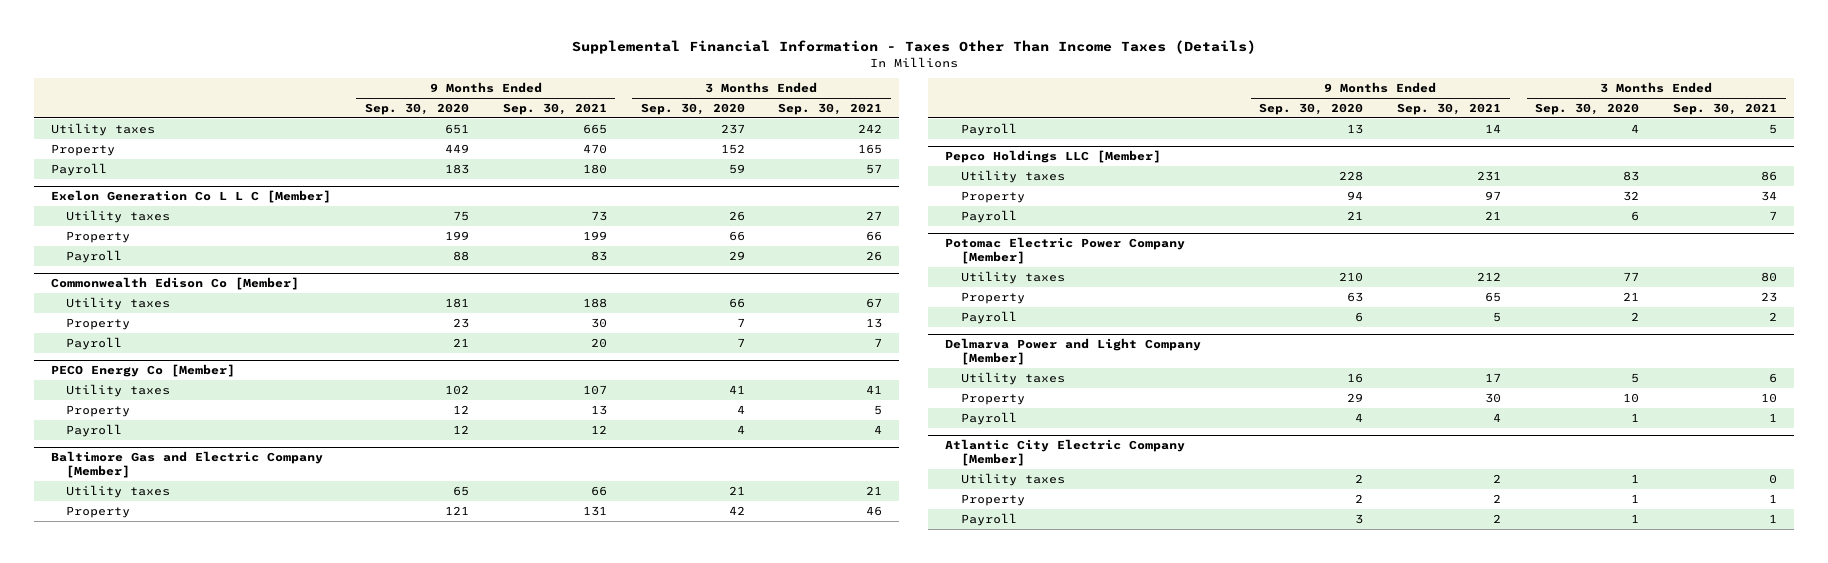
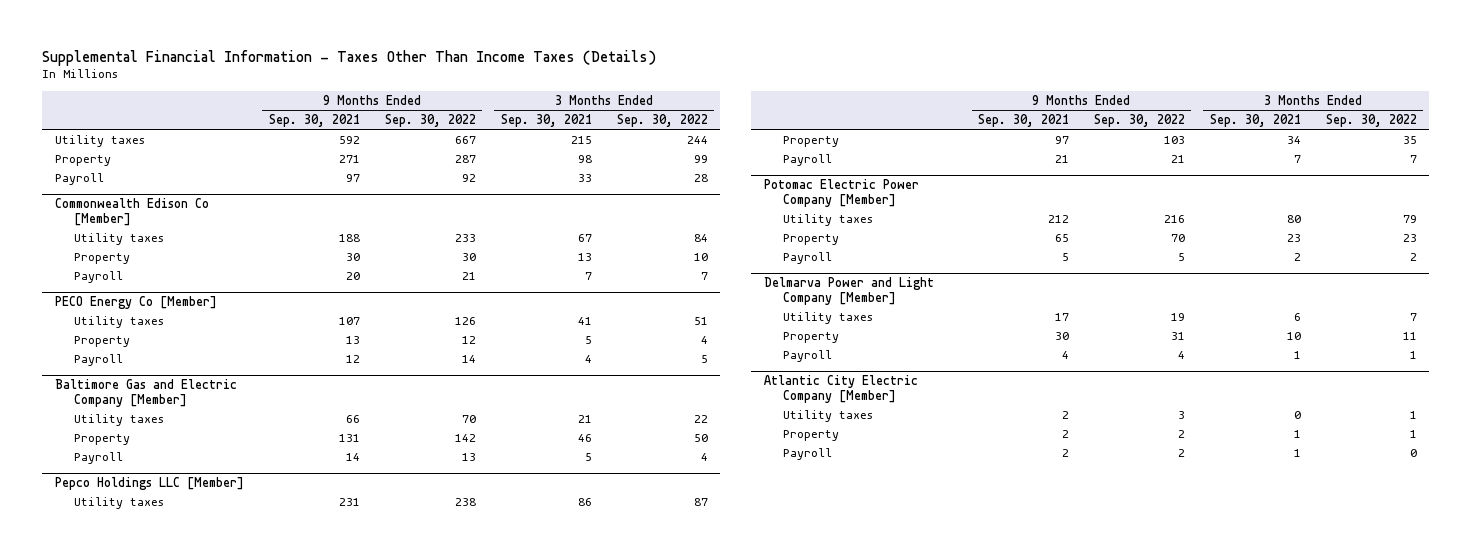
- | 9 Months Ended Sep. 30, 2020 | 9 Months Ended Sep. 30, 2021 | 3 Months Ended Sep. 30, 2020 | 3 Months Ended Sep. 30, 2021
+ | 9 Months Ended Sep. 30, 2021 | 9 Months Ended Sep. 30, 2022 | 3 Months Ended Sep. 30, 2021 | 3 Months Ended Sep. 30, 2022
- Utility taxes | 651 | 665 | 237 | 242
- Property | 449 | 470 | 152 | 165
- Payroll | 183 | 180 | 59 | 57
- Exelon Generation Co L L C [Member]
- Utility taxes | 75 | 73 | 26 | 27
- Property | 199 | 199 | 66 | 66
- Payroll | 88 | 83 | 29 | 26
+ Utility taxes | 592 | 667 | 215 | 244
+ Property | 271 | 287 | 98 | 99
+ Payroll | 97 | 92 | 33 | 28

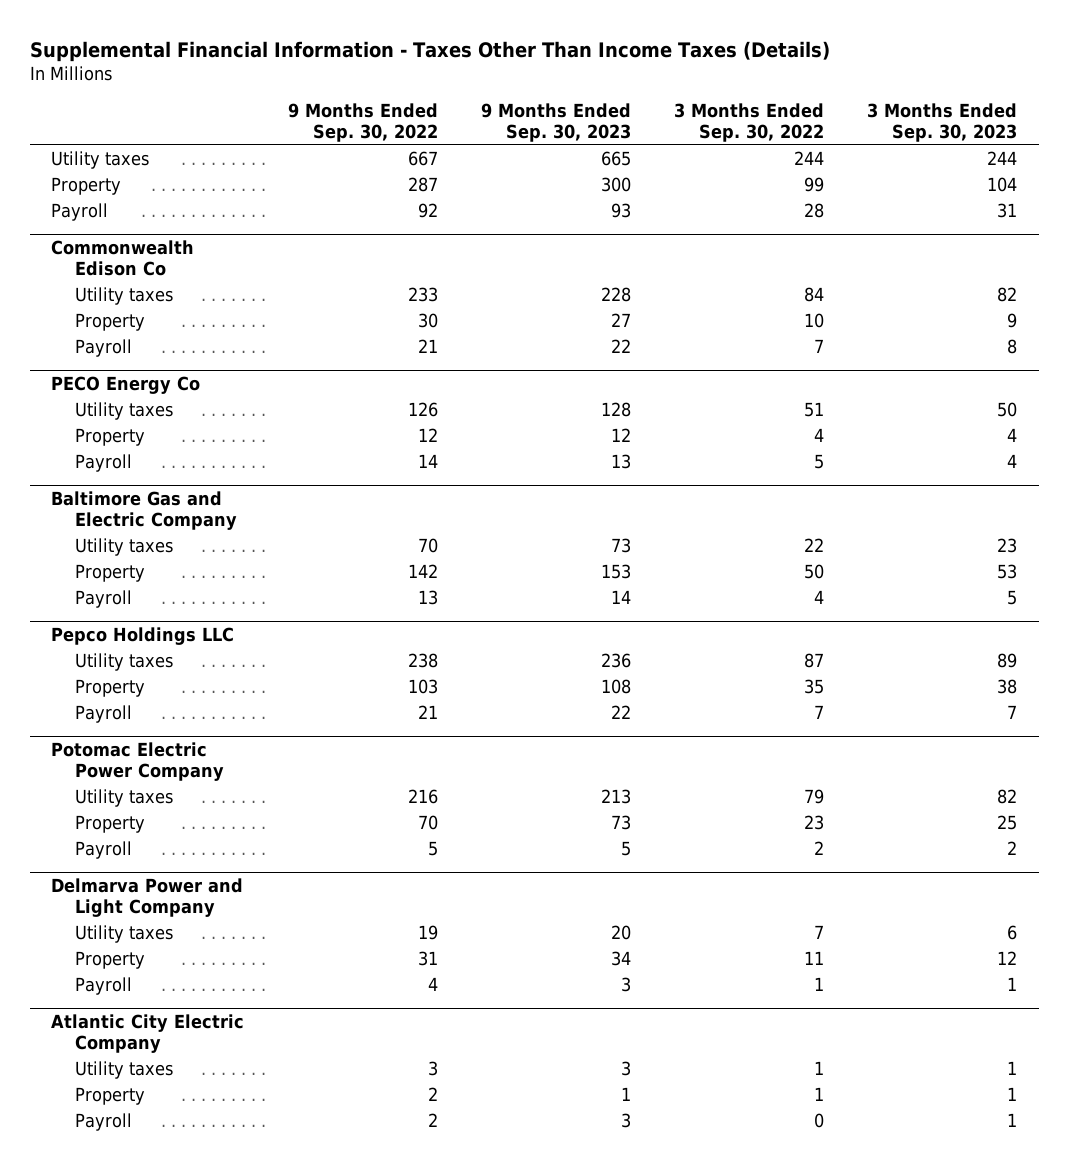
- | 9 Months Ended Sep. 30, 2021 | 9 Months Ended Sep. 30, 2022 | 3 Months Ended Sep. 30, 2021 | 3 Months Ended Sep. 30, 2022
+ | 9 Months Ended Sep. 30, 2022 | 9 Months Ended Sep. 30, 2023 | 3 Months Ended Sep. 30, 2022 | 3 Months Ended Sep. 30, 2023
- Commonwealth Edison Co [Member]
+ Commonwealth Edison Co
- PECO Energy Co [Member]
+ PECO Energy Co
- Baltimore Gas and Electric Company [Member]
+ Baltimore Gas and Electric Company
- Pepco Holdings LLC [Member]
+ Pepco Holdings LLC
- Potomac Electric Power Company [Member]
+ Potomac Electric Power Company
- Delmarva Power and Light Company [Member]
+ Delmarva Power and Light Company
- Atlantic City Electric Company [Member]
+ Atlantic City Electric Company

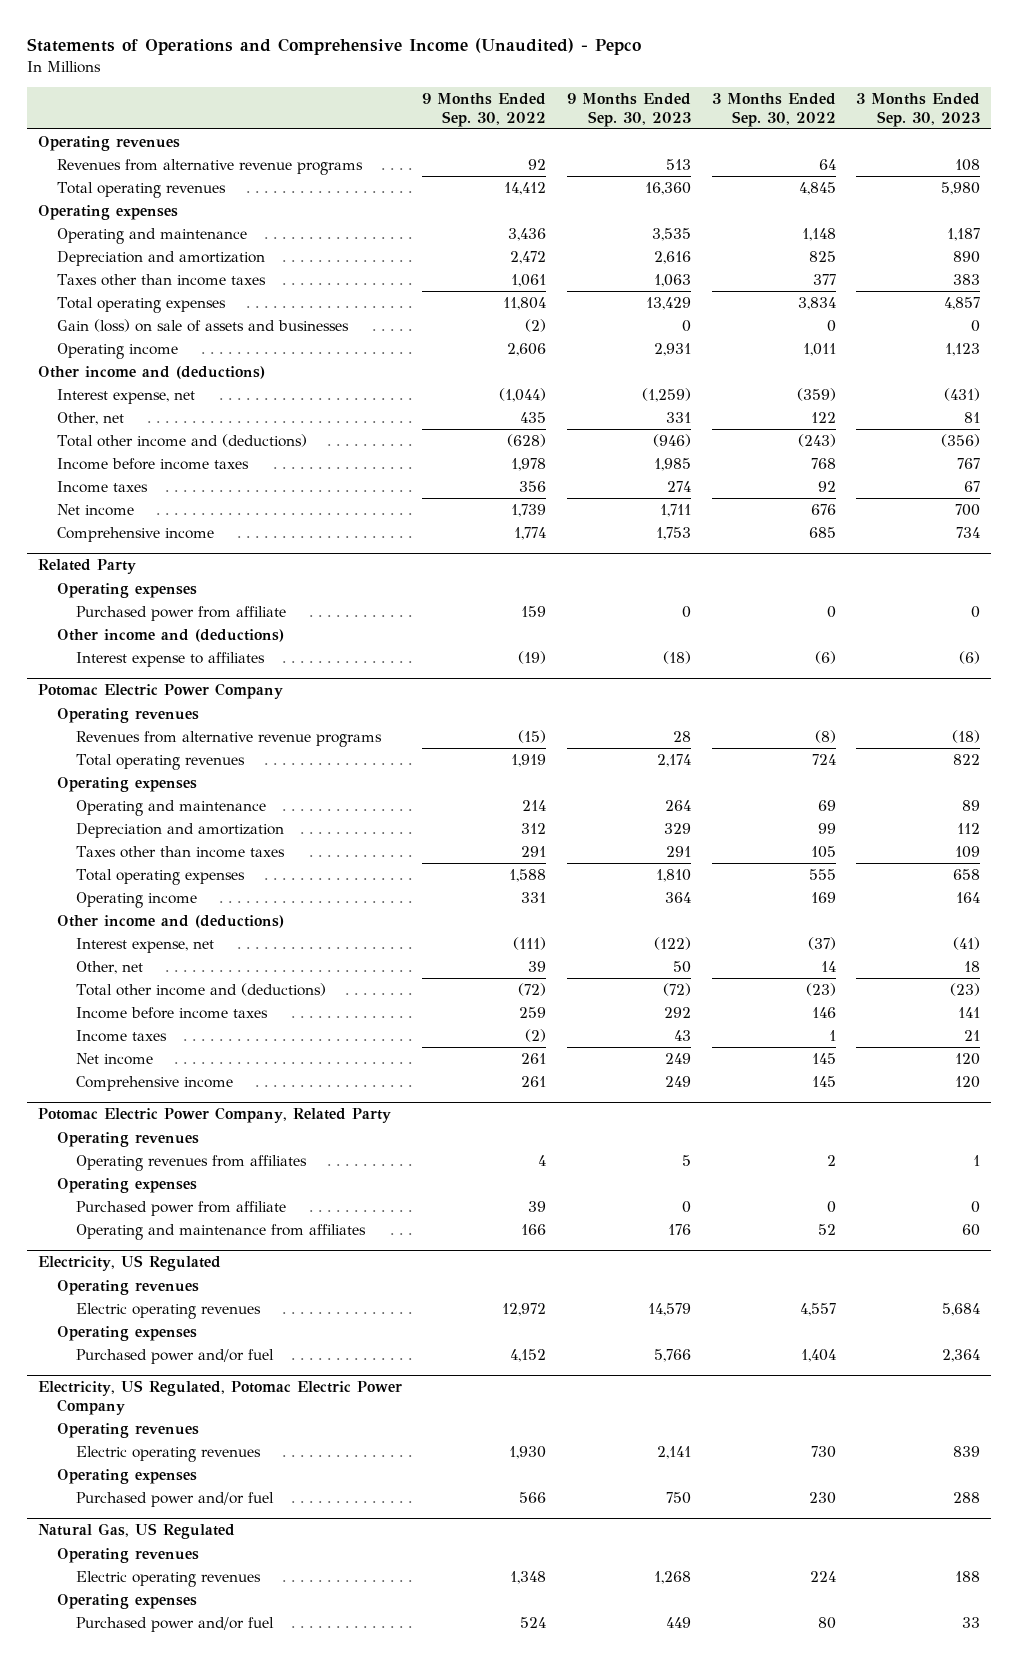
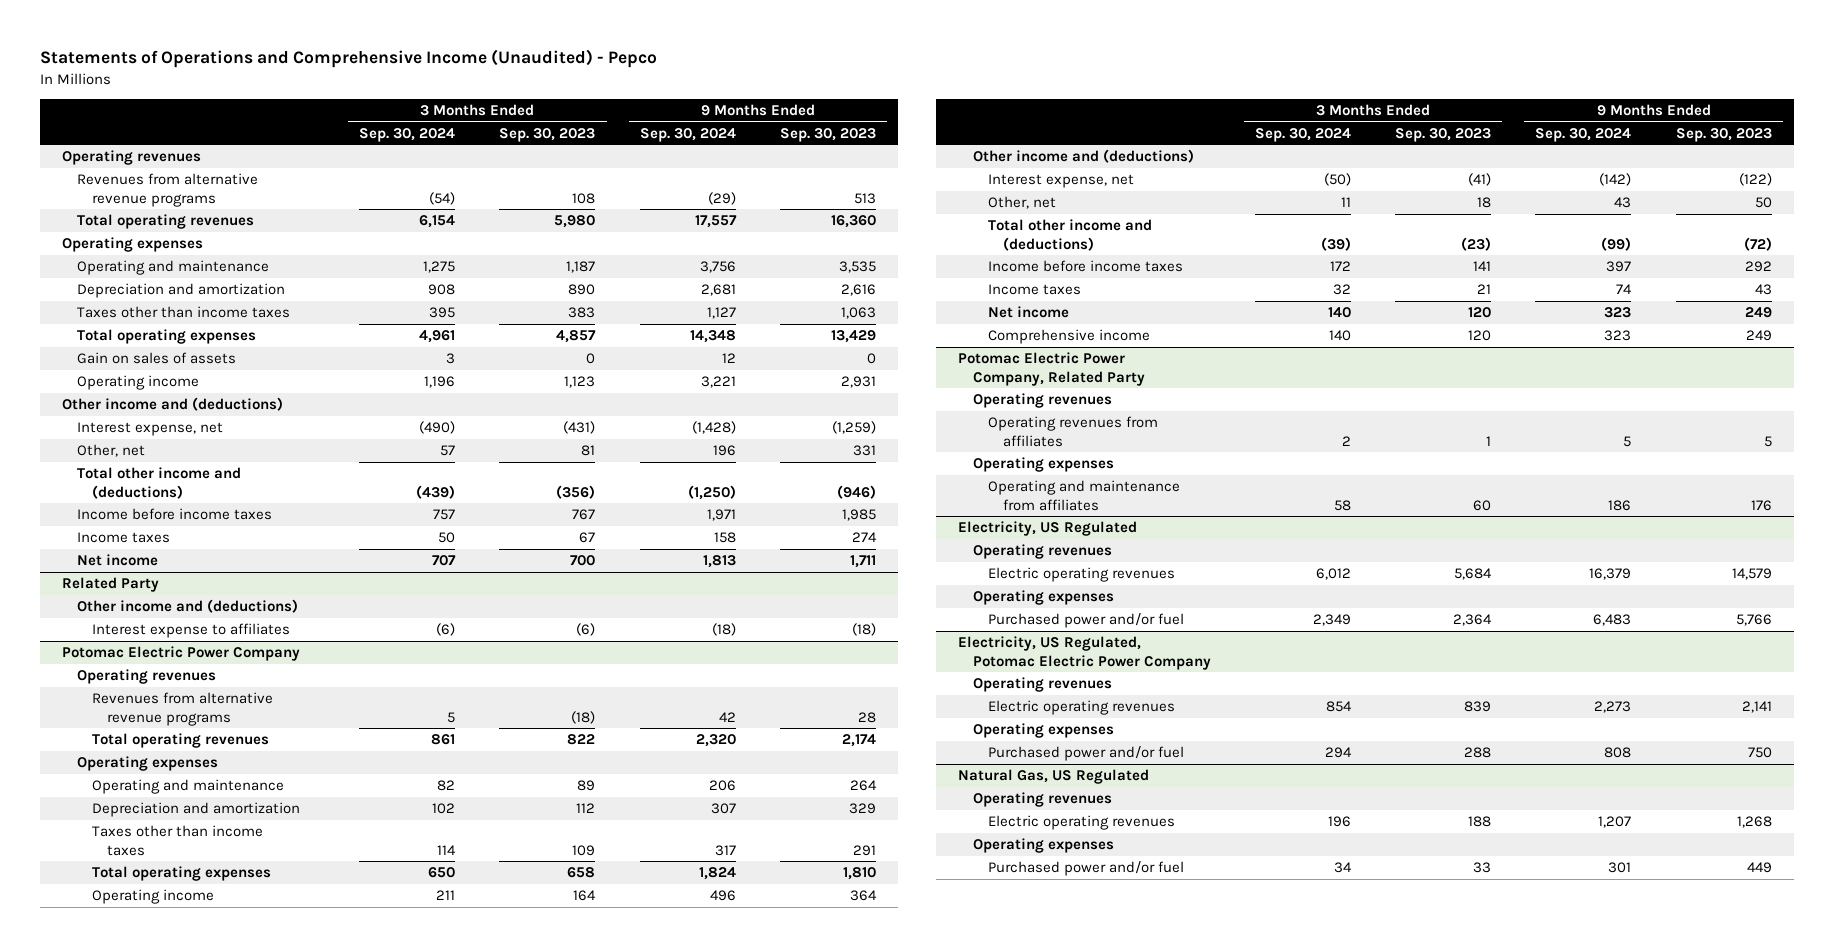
- | 9 Months Ended Sep. 30, 2022 | 9 Months Ended Sep. 30, 2023 | 3 Months Ended Sep. 30, 2022 | 3 Months Ended Sep. 30, 2023
+ | 3 Months Ended Sep. 30, 2024 | 3 Months Ended Sep. 30, 2023 | 9 Months Ended Sep. 30, 2024 | 9 Months Ended Sep. 30, 2023
- Gain (loss) on sale of assets and businesses | (2) | 0 | 0 | 0
+ Gain on sales of assets | 3 | 0 | 12 | 0
- Comprehensive income | 1,774 | 1,753 | 685 | 734
@ Related Party
- Operating expenses
- Purchased power from affiliate | 159 | 0 | 0 | 0
@ Potomac Electric Power Company, Related Party
- Purchased power from affiliate | 39 | 0 | 0 | 0

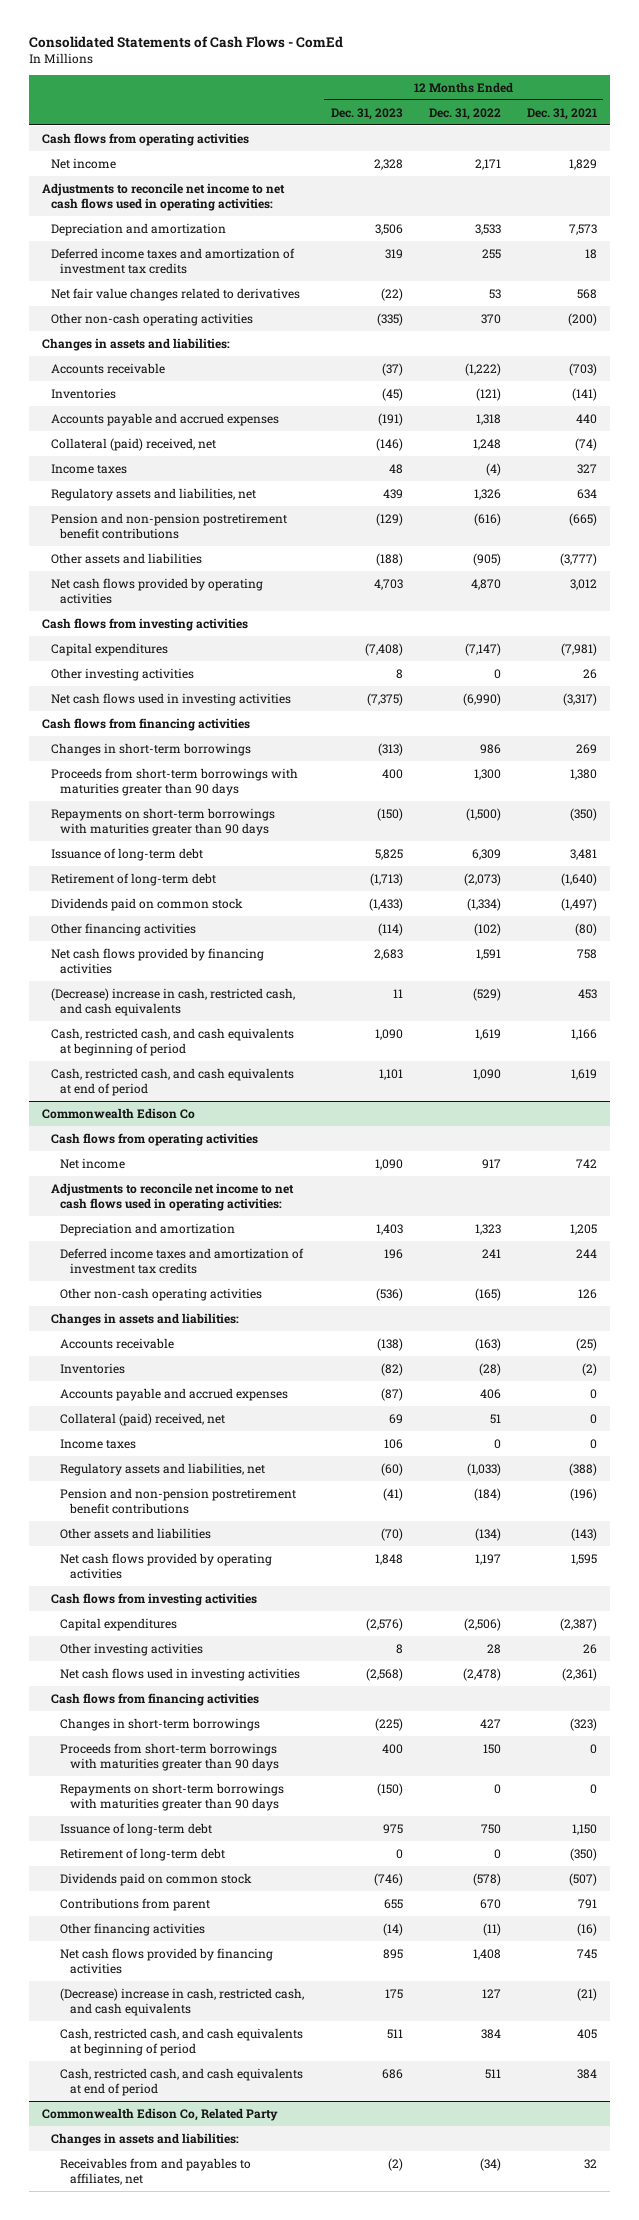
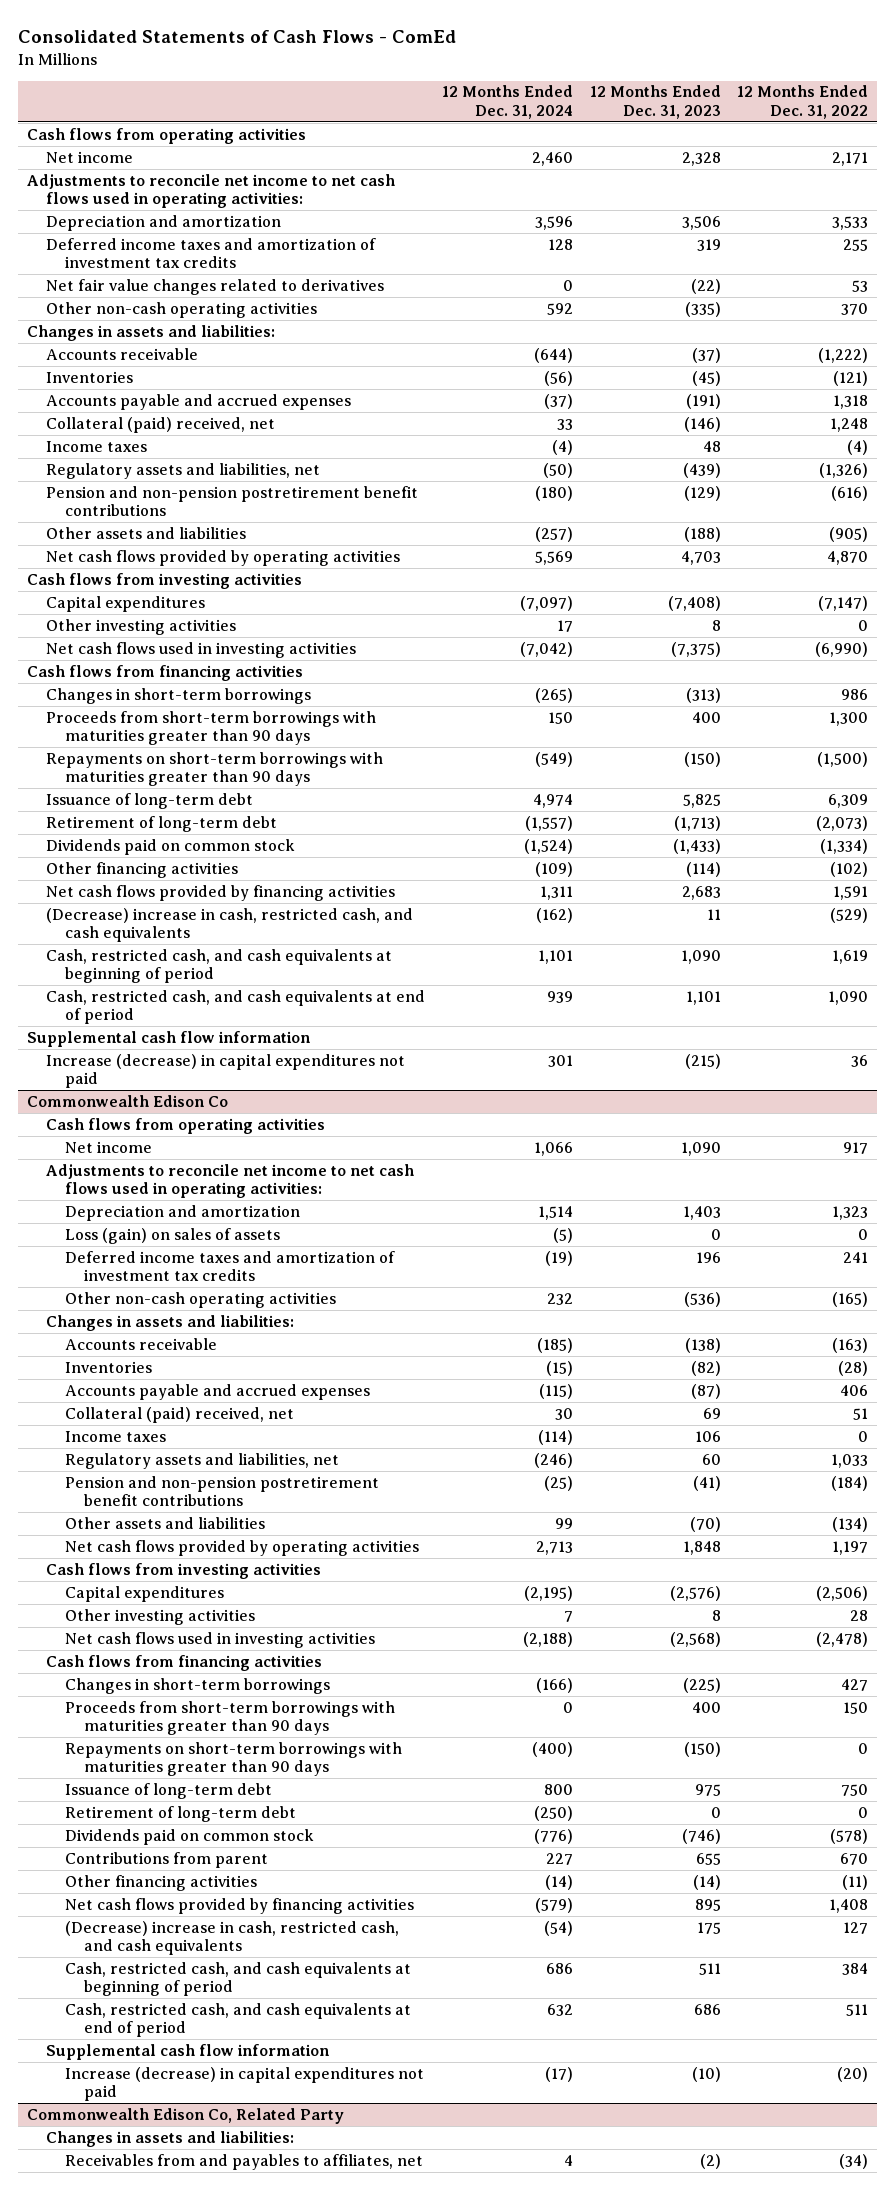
- | 12 Months Ended Dec. 31, 2023 | 12 Months Ended Dec. 31, 2022 | 12 Months Ended Dec. 31, 2021
+ | 12 Months Ended Dec. 31, 2024 | 12 Months Ended Dec. 31, 2023 | 12 Months Ended Dec. 31, 2022
- Regulatory assets and liabilities, net | 439 | 1,326 | 634
+ Regulatory assets and liabilities, net | (50) | (439) | (1,326)
+ Supplemental cash flow information
+ Increase (decrease) in capital expenditures not paid | 301 | (215) | 36
@ Commonwealth Edison Co
+ Loss (gain) on sales of assets | (5) | 0 | 0
- Regulatory assets and liabilities, net | (60) | (1,033) | (388)
+ Regulatory assets and liabilities, net | (246) | 60 | 1,033
+ Supplemental cash flow information
+ Increase (decrease) in capital expenditures not paid | (17) | (10) | (20)

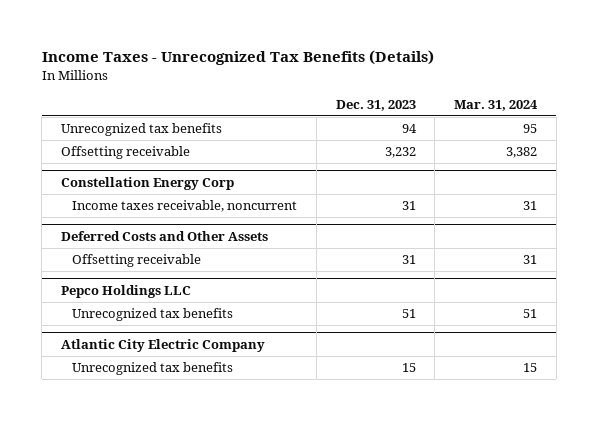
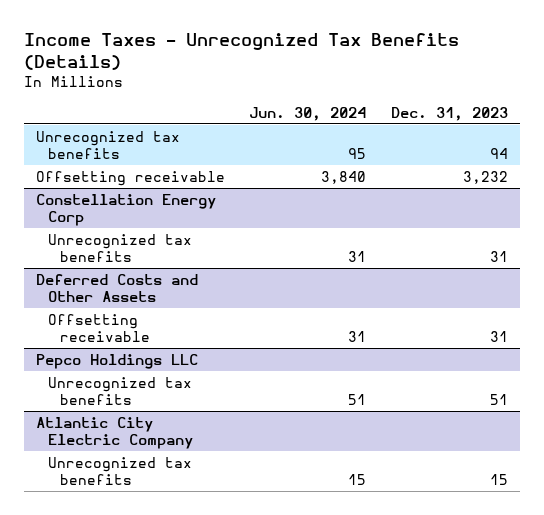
- | Dec. 31, 2023 | Mar. 31, 2024
+ | Jun. 30, 2024 | Dec. 31, 2023
@ Constellation Energy Corp
- Income taxes receivable, noncurrent | 31 | 31
+ Unrecognized tax benefits | 31 | 31

